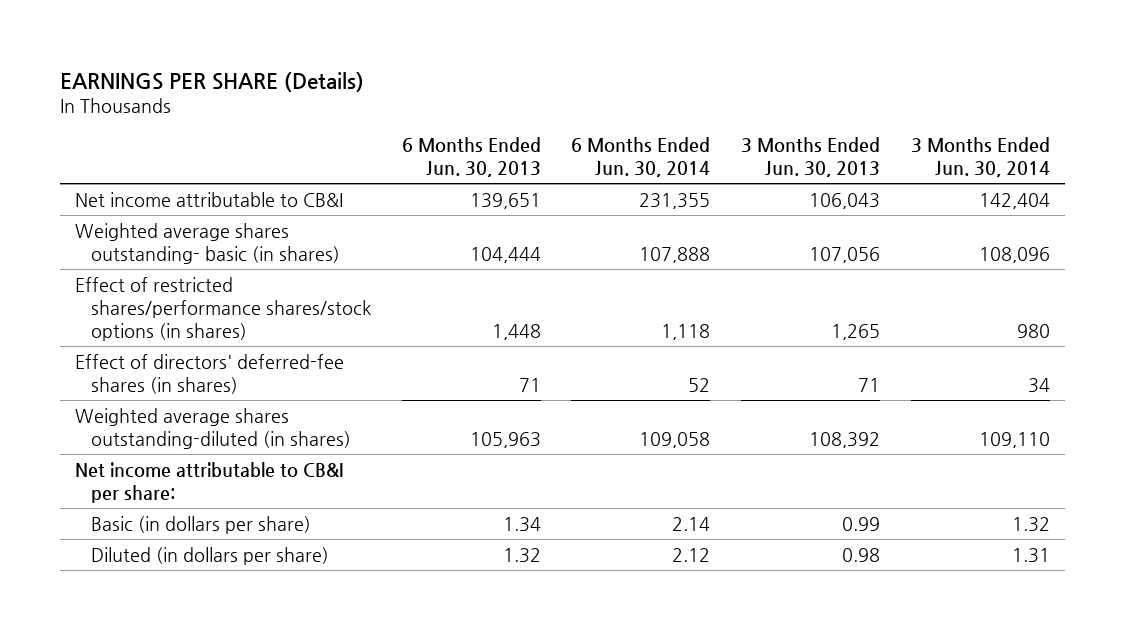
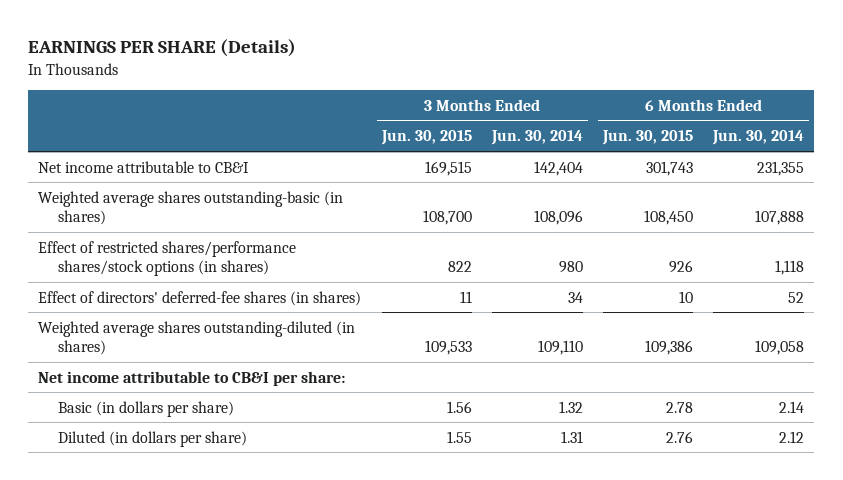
- | 6 Months Ended Jun. 30, 2013 | 6 Months Ended Jun. 30, 2014 | 3 Months Ended Jun. 30, 2013 | 3 Months Ended Jun. 30, 2014
+ | 3 Months Ended Jun. 30, 2015 | 3 Months Ended Jun. 30, 2014 | 6 Months Ended Jun. 30, 2015 | 6 Months Ended Jun. 30, 2014
- Weighted average shares outstanding- basic (in shares) | 104,444 | 107,888 | 107,056 | 108,096
+ Weighted average shares outstanding-basic (in shares) | 108,700 | 108,096 | 108,450 | 107,888

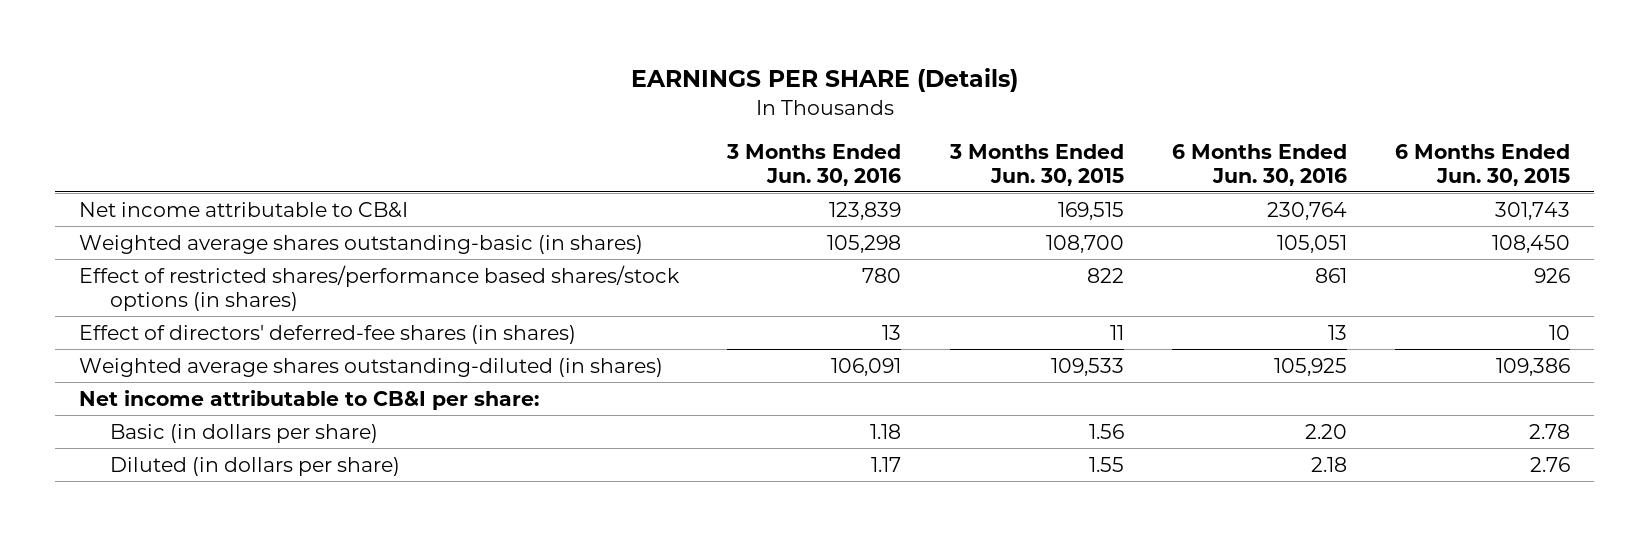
- | 3 Months Ended Jun. 30, 2015 | 3 Months Ended Jun. 30, 2014 | 6 Months Ended Jun. 30, 2015 | 6 Months Ended Jun. 30, 2014
+ | 3 Months Ended Jun. 30, 2016 | 3 Months Ended Jun. 30, 2015 | 6 Months Ended Jun. 30, 2016 | 6 Months Ended Jun. 30, 2015
- Effect of restricted shares/performance shares/stock options (in shares) | 822 | 980 | 926 | 1,118
+ Effect of restricted shares/performance based shares/stock options (in shares) | 780 | 822 | 861 | 926

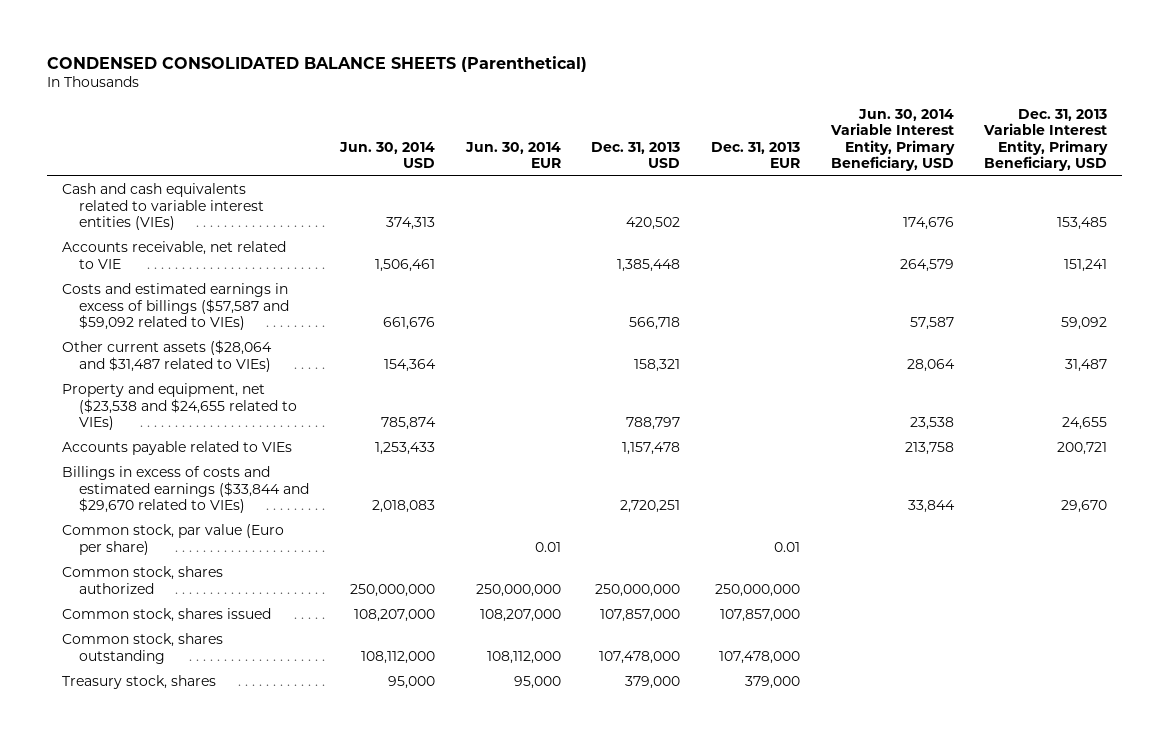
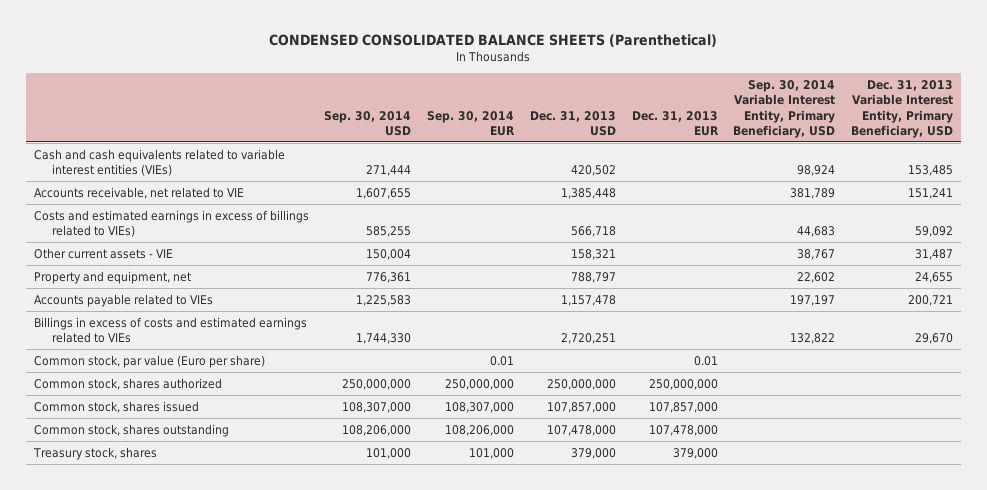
- | Jun. 30, 2014 USD | Jun. 30, 2014 EUR | Dec. 31, 2013 USD | Dec. 31, 2013 EUR | Jun. 30, 2014 Variable Interest Entity, Primary Beneficiary, USD | Dec. 31, 2013 Variable Interest Entity, Primary Beneficiary, USD
+ | Sep. 30, 2014 USD | Sep. 30, 2014 EUR | Dec. 31, 2013 USD | Dec. 31, 2013 EUR | Sep. 30, 2014 Variable Interest Entity, Primary Beneficiary, USD | Dec. 31, 2013 Variable Interest Entity, Primary Beneficiary, USD
- Costs and estimated earnings in excess of billings ($57,587 and $59,092 related to VIEs) | 661,676 | | 566,718 | | 57,587 | 59,092
- Other current assets ($28,064 and $31,487 related to VIEs) | 154,364 | | 158,321 | | 28,064 | 31,487
- Property and equipment, net ($23,538 and $24,655 related to VIEs) | 785,874 | | 788,797 | | 23,538 | 24,655
+ Costs and estimated earnings in excess of billings related to VIEs) | 585,255 | | 566,718 | | 44,683 | 59,092
+ Other current assets - VIE | 150,004 | | 158,321 | | 38,767 | 31,487
+ Property and equipment, net | 776,361 | | 788,797 | | 22,602 | 24,655
- Billings in excess of costs and estimated earnings ($33,844 and $29,670 related to VIEs) | 2,018,083 | | 2,720,251 | | 33,844 | 29,670
+ Billings in excess of costs and estimated earnings related to VIEs | 1,744,330 | | 2,720,251 | | 132,822 | 29,670

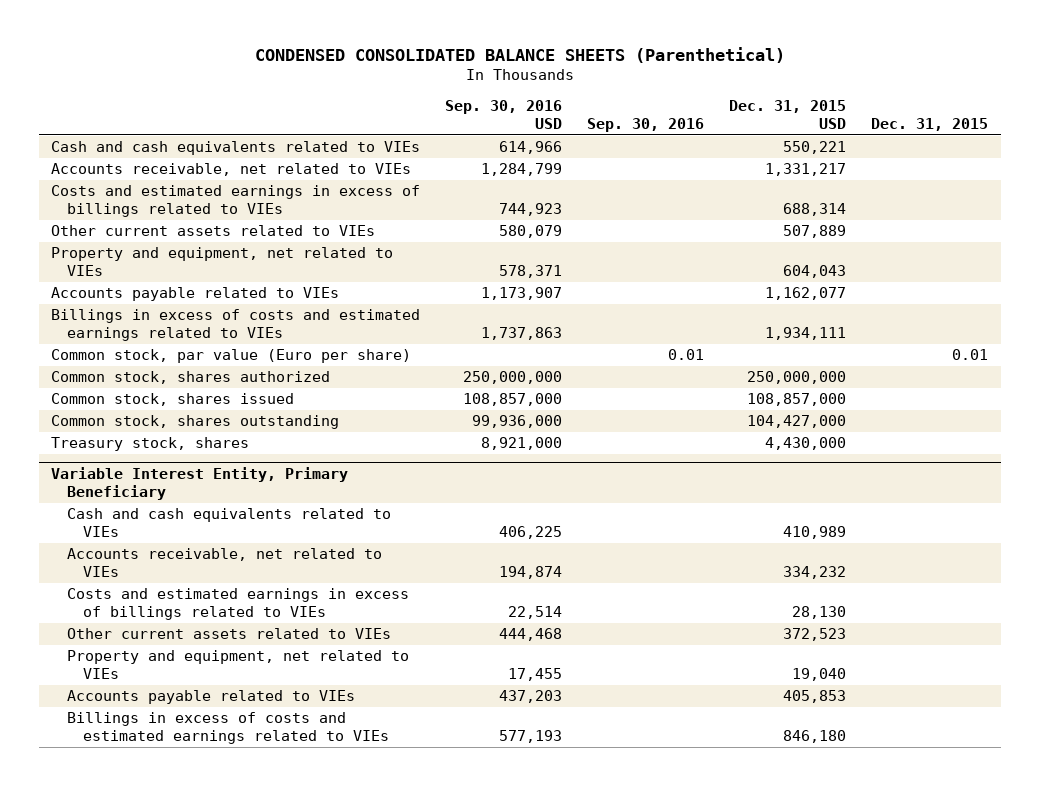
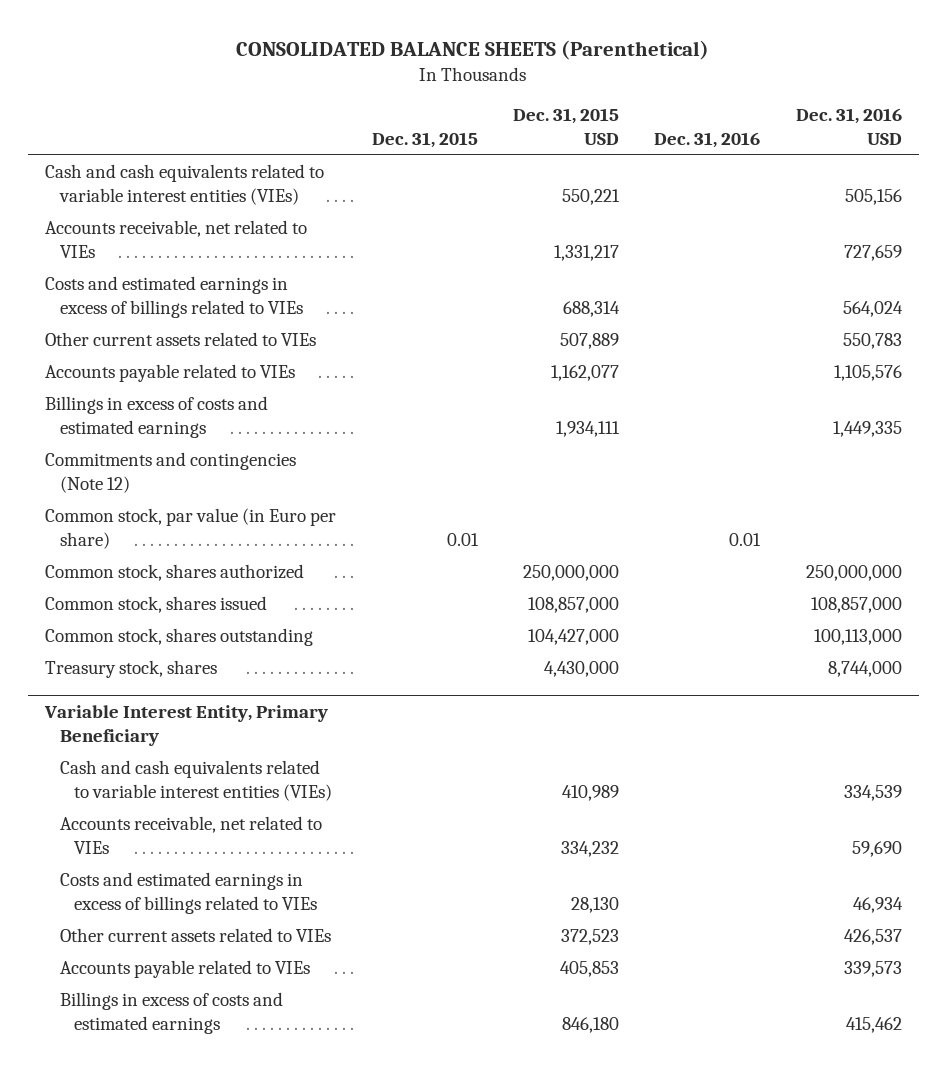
- CONDENSED CONSOLIDATED BALANCE SHEETS (Parenthetical)
+ CONSOLIDATED BALANCE SHEETS (Parenthetical)
- | Sep. 30, 2016 USD | Sep. 30, 2016 | Dec. 31, 2015 USD | Dec. 31, 2015
+ | Dec. 31, 2015 | Dec. 31, 2015 USD | Dec. 31, 2016 | Dec. 31, 2016 USD
- Cash and cash equivalents related to VIEs | 614,966 | | 550,221 |
+ Cash and cash equivalents related to variable interest entities (VIEs) | | 550,221 | | 505,156
- Property and equipment, net related to VIEs | 578,371 | | 604,043 |
- Billings in excess of costs and estimated earnings related to VIEs | 1,737,863 | | 1,934,111 |
- Common stock, par value (Euro per share) | | 0.01 | | 0.01
+ Billings in excess of costs and estimated earnings | | 1,934,111 | | 1,449,335
+ Commitments and contingencies (Note 12)
+ Common stock, par value (in Euro per share) | 0.01 | | 0.01 |
@ Variable Interest Entity, Primary Beneficiary
- Cash and cash equivalents related to VIEs | 406,225 | | 410,989 |
+ Cash and cash equivalents related to variable interest entities (VIEs) | | 410,989 | | 334,539
- Property and equipment, net related to VIEs | 17,455 | | 19,040 |
- Billings in excess of costs and estimated earnings related to VIEs | 577,193 | | 846,180 |
+ Billings in excess of costs and estimated earnings | | 846,180 | | 415,462

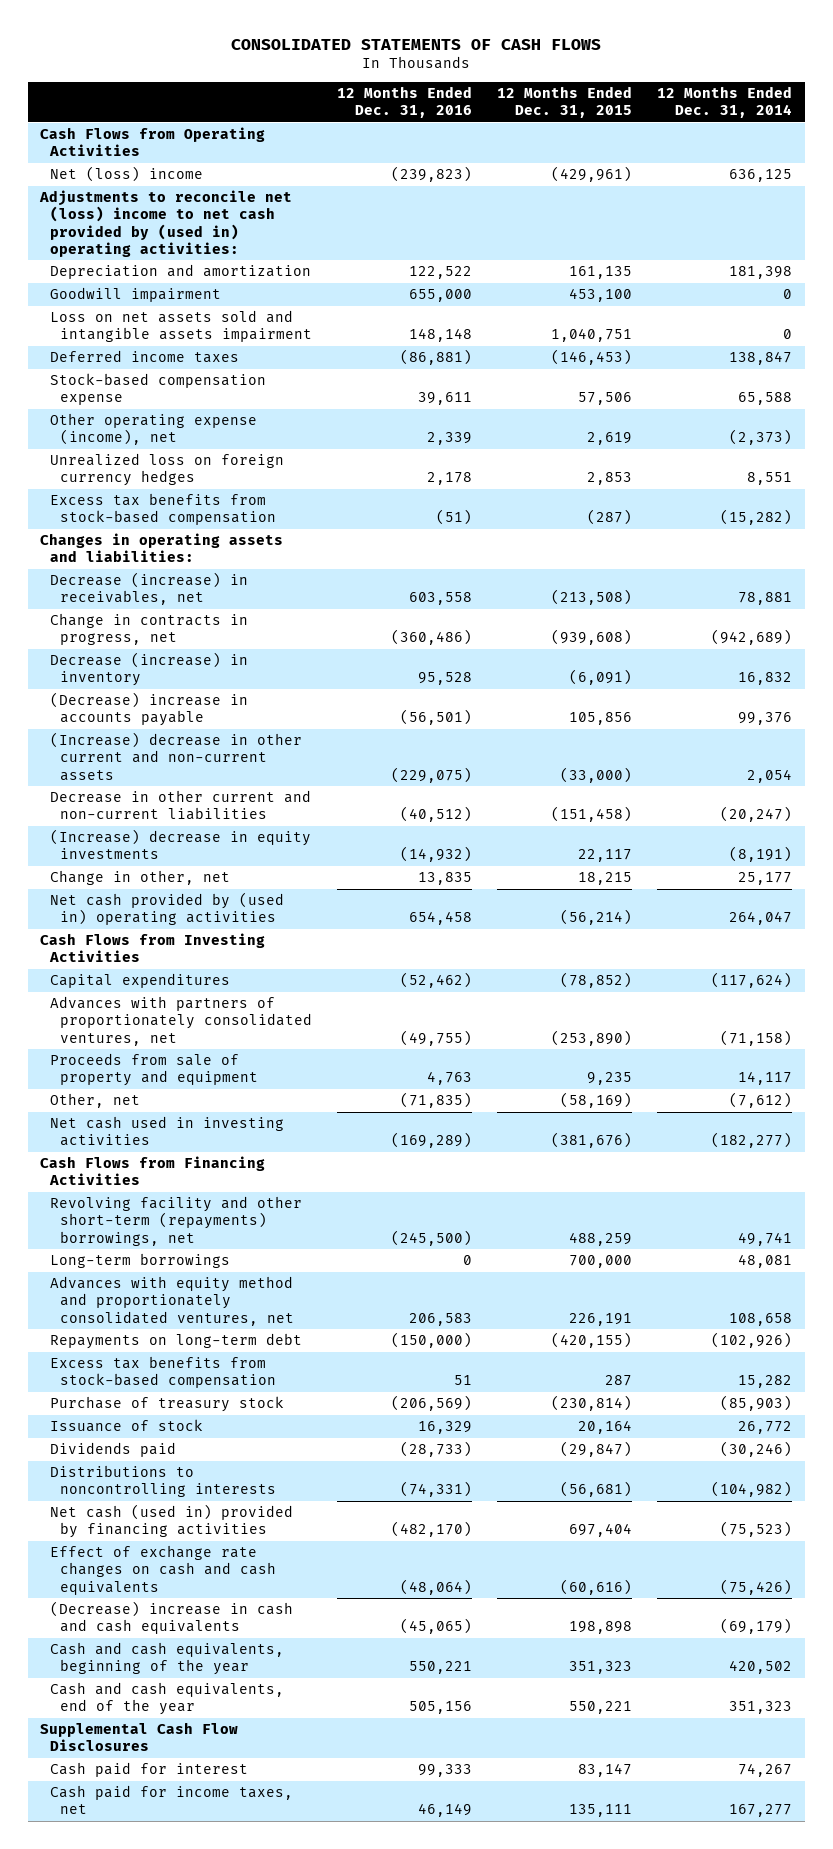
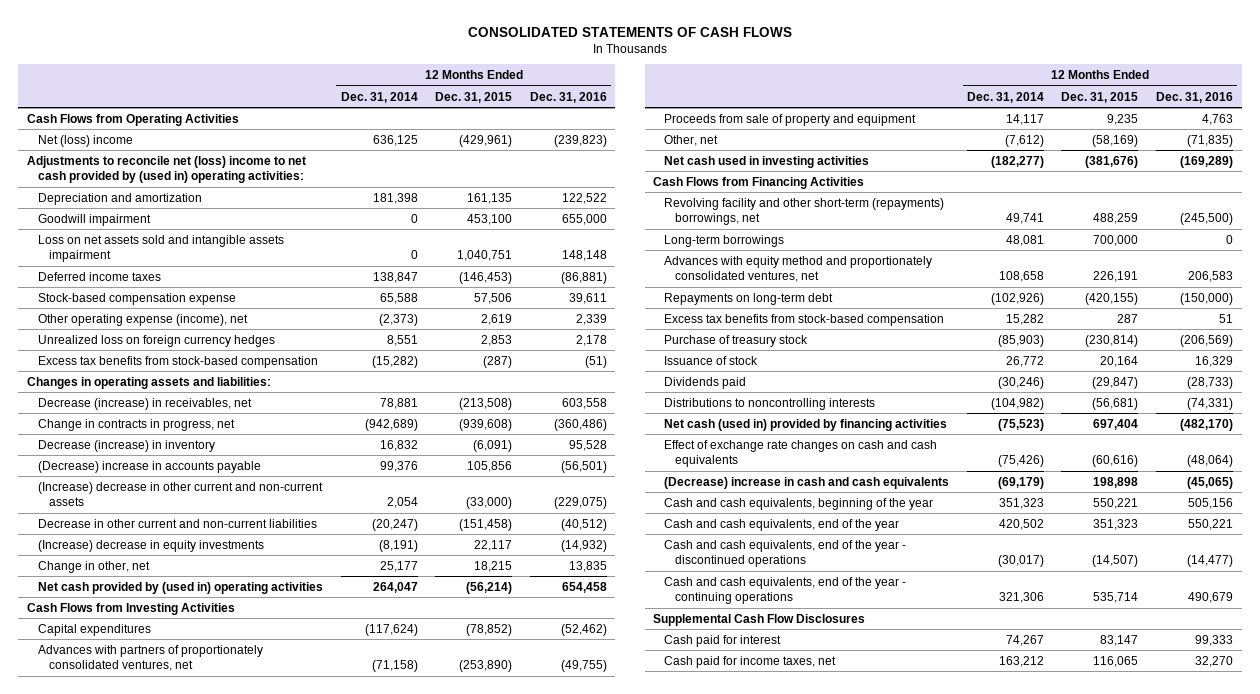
- | 12 Months Ended Dec. 31, 2016 | 12 Months Ended Dec. 31, 2015 | 12 Months Ended Dec. 31, 2014
+ | 12 Months Ended Dec. 31, 2014 | 12 Months Ended Dec. 31, 2015 | 12 Months Ended Dec. 31, 2016
- Cash and cash equivalents, beginning of the year | 550,221 | 351,323 | 420,502
- Cash and cash equivalents, end of the year | 505,156 | 550,221 | 351,323
+ Cash and cash equivalents, beginning of the year | 351,323 | 550,221 | 505,156
+ Cash and cash equivalents, end of the year | 420,502 | 351,323 | 550,221
+ Cash and cash equivalents, end of the year - discontinued operations | (30,017) | (14,507) | (14,477)
+ Cash and cash equivalents, end of the year - continuing operations | 321,306 | 535,714 | 490,679
- Cash paid for income taxes, net | 46,149 | 135,111 | 167,277
+ Cash paid for income taxes, net | 163,212 | 116,065 | 32,270

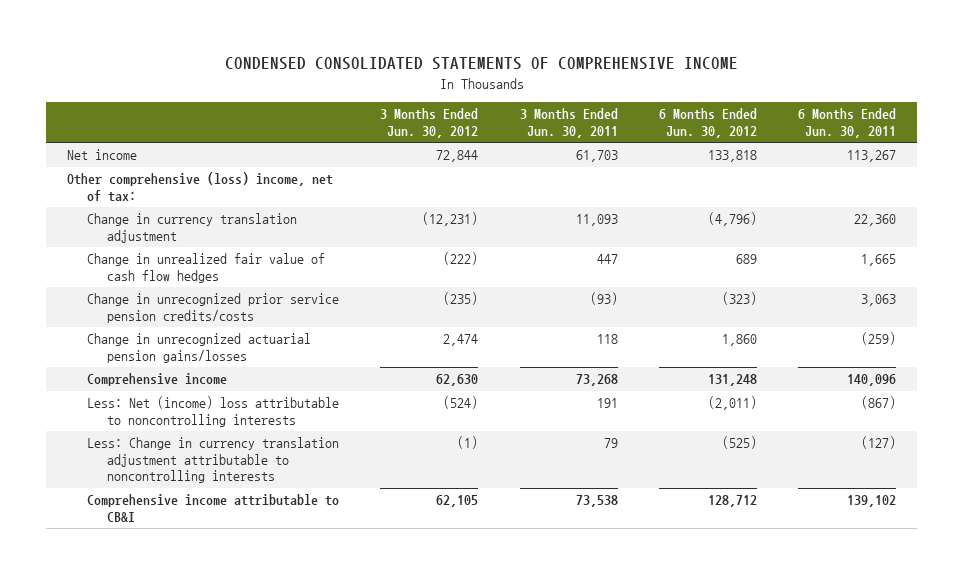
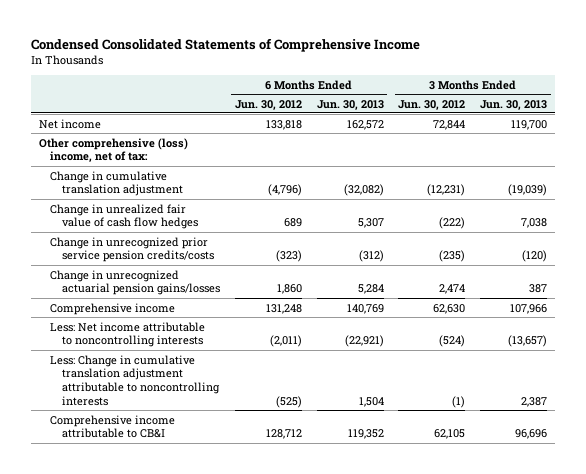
- CONDENSED CONSOLIDATED STATEMENTS OF COMPREHENSIVE INCOME
+ Condensed Consolidated Statements of Comprehensive Income
- | 3 Months Ended Jun. 30, 2012 | 3 Months Ended Jun. 30, 2011 | 6 Months Ended Jun. 30, 2012 | 6 Months Ended Jun. 30, 2011
+ | 6 Months Ended Jun. 30, 2012 | 6 Months Ended Jun. 30, 2013 | 3 Months Ended Jun. 30, 2012 | 3 Months Ended Jun. 30, 2013
- Change in currency translation adjustment | (12,231) | 11,093 | (4,796) | 22,360
+ Change in cumulative translation adjustment | (4,796) | (32,082) | (12,231) | (19,039)
- Less: Net (income) loss attributable to noncontrolling interests | (524) | 191 | (2,011) | (867)
- Less: Change in currency translation adjustment attributable to noncontrolling interests | (1) | 79 | (525) | (127)
+ Less: Net income attributable to noncontrolling interests | (2,011) | (22,921) | (524) | (13,657)
+ Less: Change in cumulative translation adjustment attributable to noncontrolling interests | (525) | 1,504 | (1) | 2,387

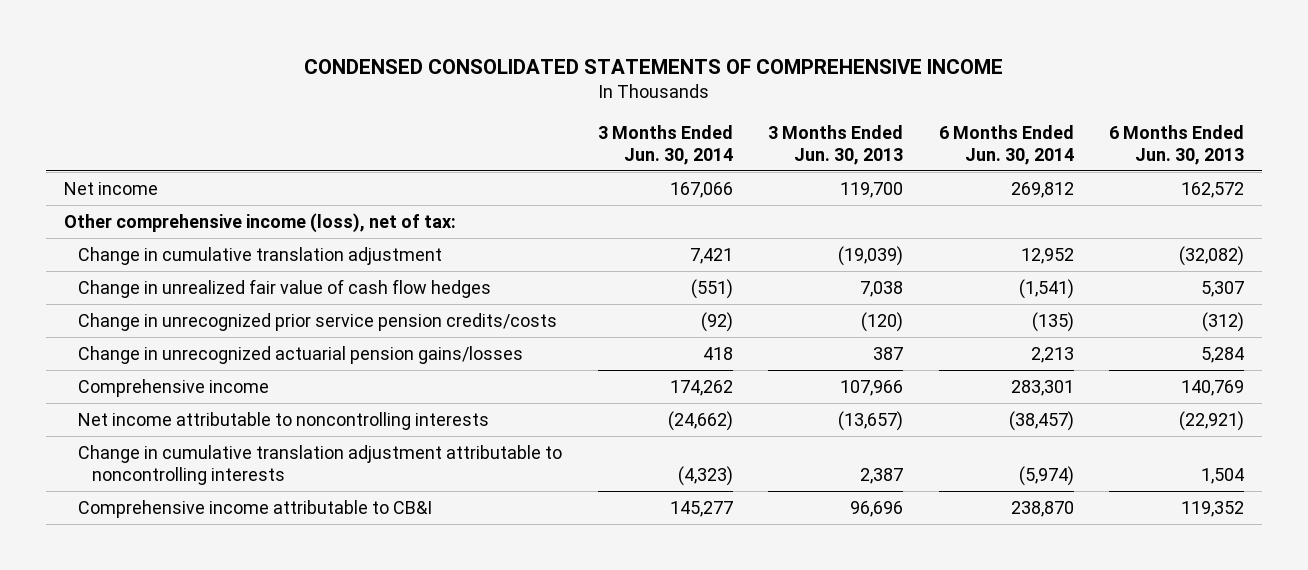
- Condensed Consolidated Statements of Comprehensive Income
+ CONDENSED CONSOLIDATED STATEMENTS OF COMPREHENSIVE INCOME
- | 6 Months Ended Jun. 30, 2012 | 6 Months Ended Jun. 30, 2013 | 3 Months Ended Jun. 30, 2012 | 3 Months Ended Jun. 30, 2013
+ | 3 Months Ended Jun. 30, 2014 | 3 Months Ended Jun. 30, 2013 | 6 Months Ended Jun. 30, 2014 | 6 Months Ended Jun. 30, 2013
- Other comprehensive (loss) income, net of tax:
+ Other comprehensive income (loss), net of tax:
- Less: Net income attributable to noncontrolling interests | (2,011) | (22,921) | (524) | (13,657)
- Less: Change in cumulative translation adjustment attributable to noncontrolling interests | (525) | 1,504 | (1) | 2,387
+ Net income attributable to noncontrolling interests | (24,662) | (13,657) | (38,457) | (22,921)
+ Change in cumulative translation adjustment attributable to noncontrolling interests | (4,323) | 2,387 | (5,974) | 1,504

